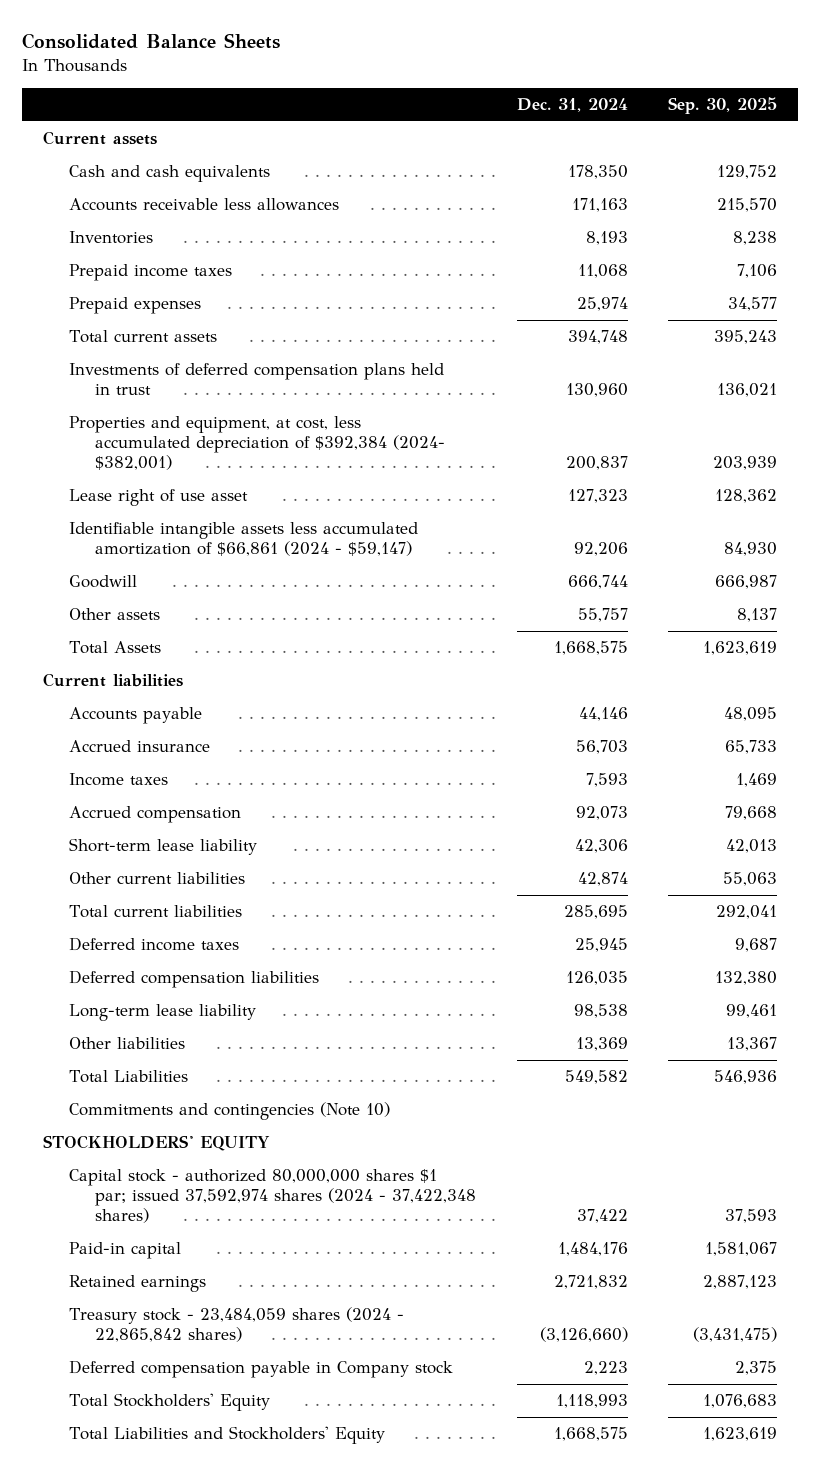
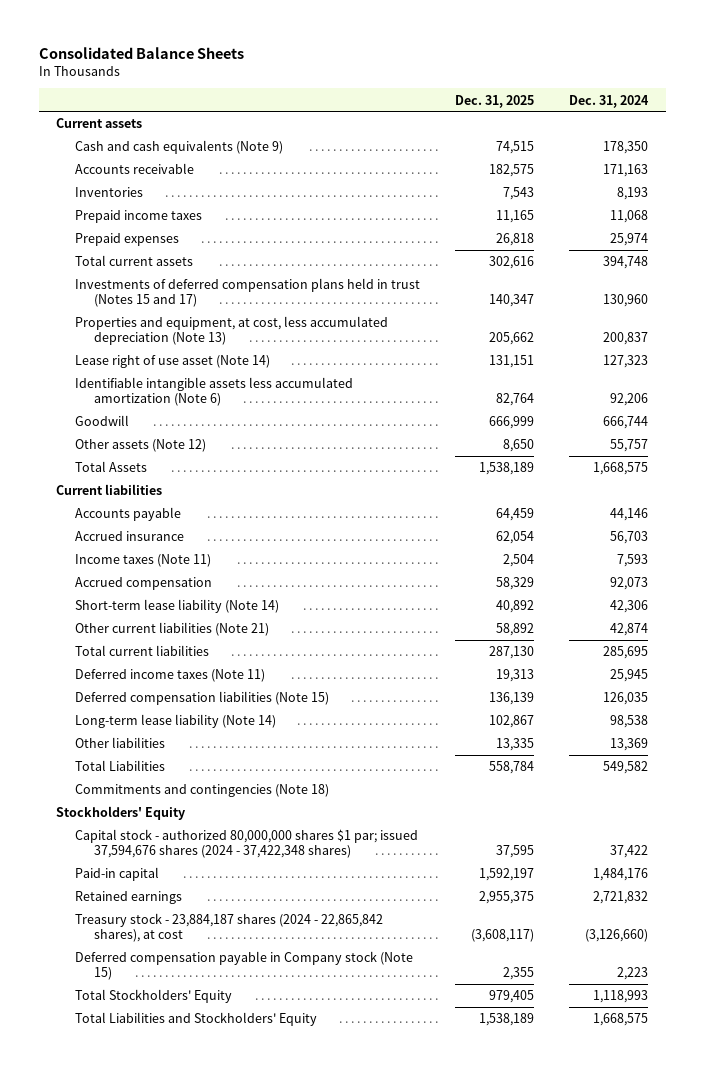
- | Dec. 31, 2024 | Sep. 30, 2025
+ | Dec. 31, 2025 | Dec. 31, 2024
- Cash and cash equivalents | 178,350 | 129,752
- Accounts receivable less allowances | 171,163 | 215,570
+ Cash and cash equivalents (Note 9) | 74,515 | 178,350
+ Accounts receivable | 182,575 | 171,163
- Investments of deferred compensation plans held in trust | 130,960 | 136,021
- Properties and equipment, at cost, less accumulated depreciation of $392,384 (2024- $382,001) | 200,837 | 203,939
- Lease right of use asset | 127,323 | 128,362
- Identifiable intangible assets less accumulated amortization of $66,861 (2024 - $59,147) | 92,206 | 84,930
+ Investments of deferred compensation plans held in trust (Notes 15 and 17) | 140,347 | 130,960
+ Properties and equipment, at cost, less accumulated depreciation (Note 13) | 205,662 | 200,837
+ Lease right of use asset (Note 14) | 131,151 | 127,323
+ Identifiable intangible assets less accumulated amortization (Note 6) | 82,764 | 92,206
- Other assets | 55,757 | 8,137
+ Other assets (Note 12) | 8,650 | 55,757
- Income taxes | 7,593 | 1,469
+ Income taxes (Note 11) | 2,504 | 7,593
- Short-term lease liability | 42,306 | 42,013
- Other current liabilities | 42,874 | 55,063
+ Short-term lease liability (Note 14) | 40,892 | 42,306
+ Other current liabilities (Note 21) | 58,892 | 42,874
- Deferred income taxes | 25,945 | 9,687
- Deferred compensation liabilities | 126,035 | 132,380
- Long-term lease liability | 98,538 | 99,461
+ Deferred income taxes (Note 11) | 19,313 | 25,945
+ Deferred compensation liabilities (Note 15) | 136,139 | 126,035
+ Long-term lease liability (Note 14) | 102,867 | 98,538
- Commitments and contingencies (Note 10)
- STOCKHOLDERS' EQUITY
- Capital stock - authorized 80,000,000 shares $1 par; issued 37,592,974 shares (2024 - 37,422,348 shares) | 37,422 | 37,593
+ Commitments and contingencies (Note 18)
+ Stockholders' Equity
+ Capital stock - authorized 80,000,000 shares $1 par; issued 37,594,676 shares (2024 - 37,422,348 shares) | 37,595 | 37,422
- Treasury stock - 23,484,059 shares (2024 - 22,865,842 shares) | (3,126,660) | (3,431,475)
- Deferred compensation payable in Company stock | 2,223 | 2,375
+ Treasury stock - 23,884,187 shares (2024 - 22,865,842 shares), at cost | (3,608,117) | (3,126,660)
+ Deferred compensation payable in Company stock (Note 15) | 2,355 | 2,223

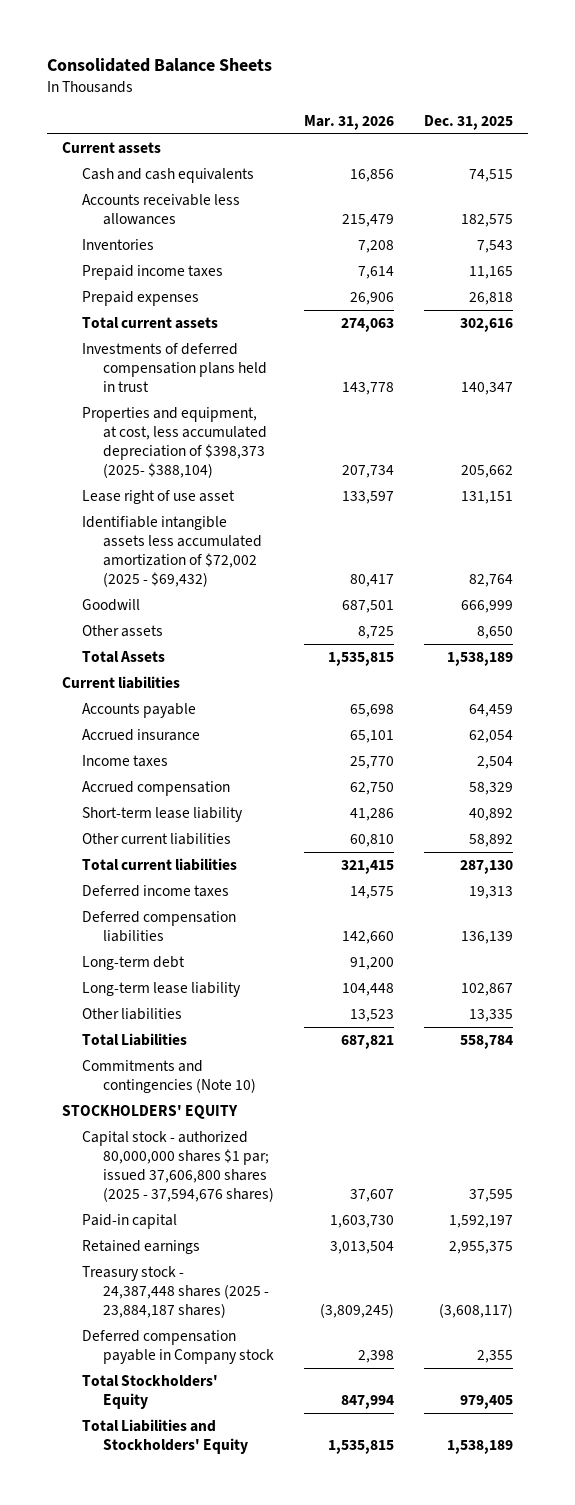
- | Dec. 31, 2025 | Dec. 31, 2024
+ | Mar. 31, 2026 | Dec. 31, 2025
- Cash and cash equivalents (Note 9) | 74,515 | 178,350
- Accounts receivable | 182,575 | 171,163
+ Cash and cash equivalents | 16,856 | 74,515
+ Accounts receivable less allowances | 215,479 | 182,575
- Investments of deferred compensation plans held in trust (Notes 15 and 17) | 140,347 | 130,960
- Properties and equipment, at cost, less accumulated depreciation (Note 13) | 205,662 | 200,837
- Lease right of use asset (Note 14) | 131,151 | 127,323
- Identifiable intangible assets less accumulated amortization (Note 6) | 82,764 | 92,206
+ Investments of deferred compensation plans held in trust | 143,778 | 140,347
+ Properties and equipment, at cost, less accumulated depreciation of $398,373 (2025- $388,104) | 207,734 | 205,662
+ Lease right of use asset | 133,597 | 131,151
+ Identifiable intangible assets less accumulated amortization of $72,002 (2025 - $69,432) | 80,417 | 82,764
- Other assets (Note 12) | 8,650 | 55,757
+ Other assets | 8,725 | 8,650
- Income taxes (Note 11) | 2,504 | 7,593
+ Income taxes | 25,770 | 2,504
- Short-term lease liability (Note 14) | 40,892 | 42,306
- Other current liabilities (Note 21) | 58,892 | 42,874
+ Short-term lease liability | 41,286 | 40,892
+ Other current liabilities | 60,810 | 58,892
- Deferred income taxes (Note 11) | 19,313 | 25,945
- Deferred compensation liabilities (Note 15) | 136,139 | 126,035
- Long-term lease liability (Note 14) | 102,867 | 98,538
+ Deferred income taxes | 14,575 | 19,313
+ Deferred compensation liabilities | 142,660 | 136,139
+ Long-term debt | 91,200 |
+ Long-term lease liability | 104,448 | 102,867
- Commitments and contingencies (Note 18)
- Stockholders' Equity
- Capital stock - authorized 80,000,000 shares $1 par; issued 37,594,676 shares (2024 - 37,422,348 shares) | 37,595 | 37,422
+ Commitments and contingencies (Note 10)
+ STOCKHOLDERS' EQUITY
+ Capital stock - authorized 80,000,000 shares $1 par; issued 37,606,800 shares (2025 - 37,594,676 shares) | 37,607 | 37,595
- Treasury stock - 23,884,187 shares (2024 - 22,865,842 shares), at cost | (3,608,117) | (3,126,660)
- Deferred compensation payable in Company stock (Note 15) | 2,355 | 2,223
+ Treasury stock - 24,387,448 shares (2025 - 23,884,187 shares) | (3,809,245) | (3,608,117)
+ Deferred compensation payable in Company stock | 2,398 | 2,355

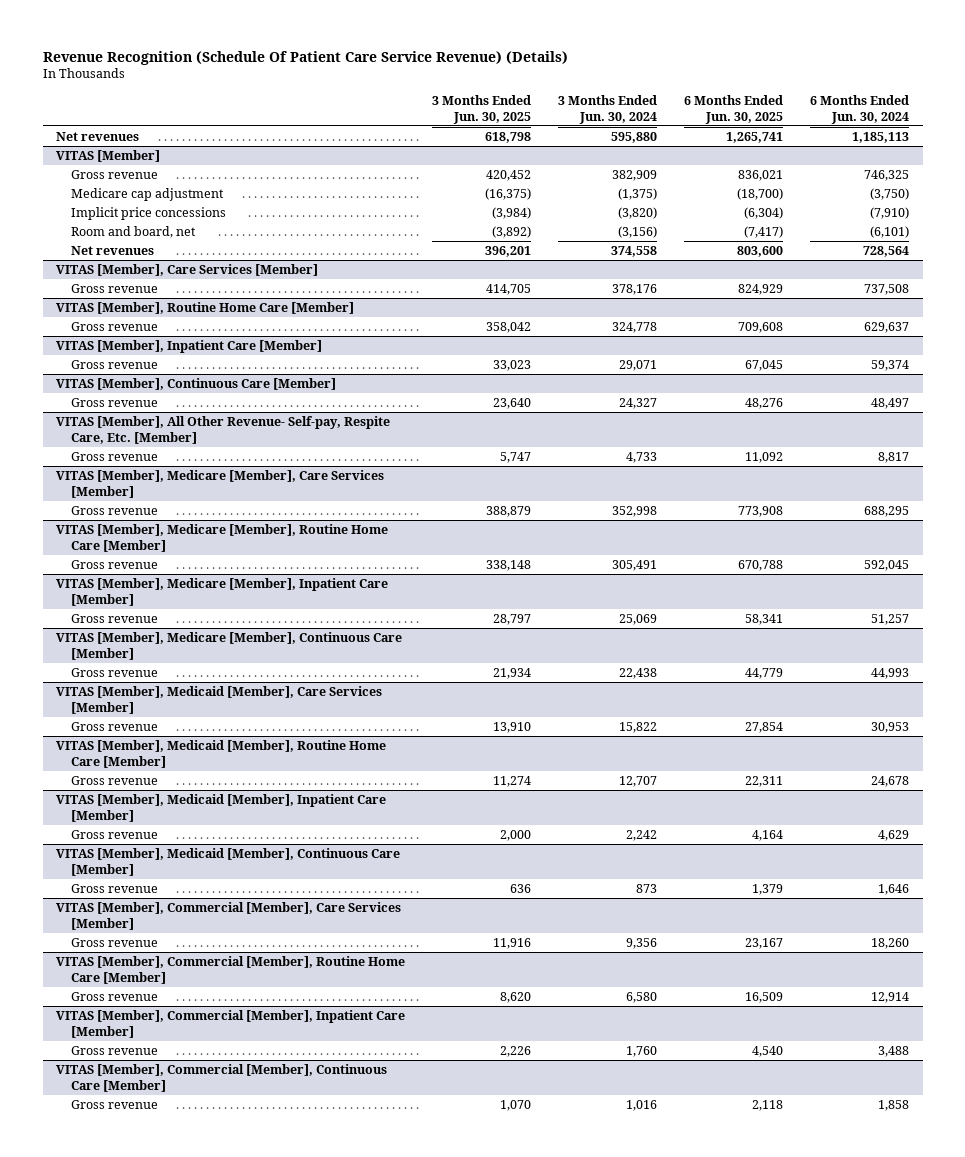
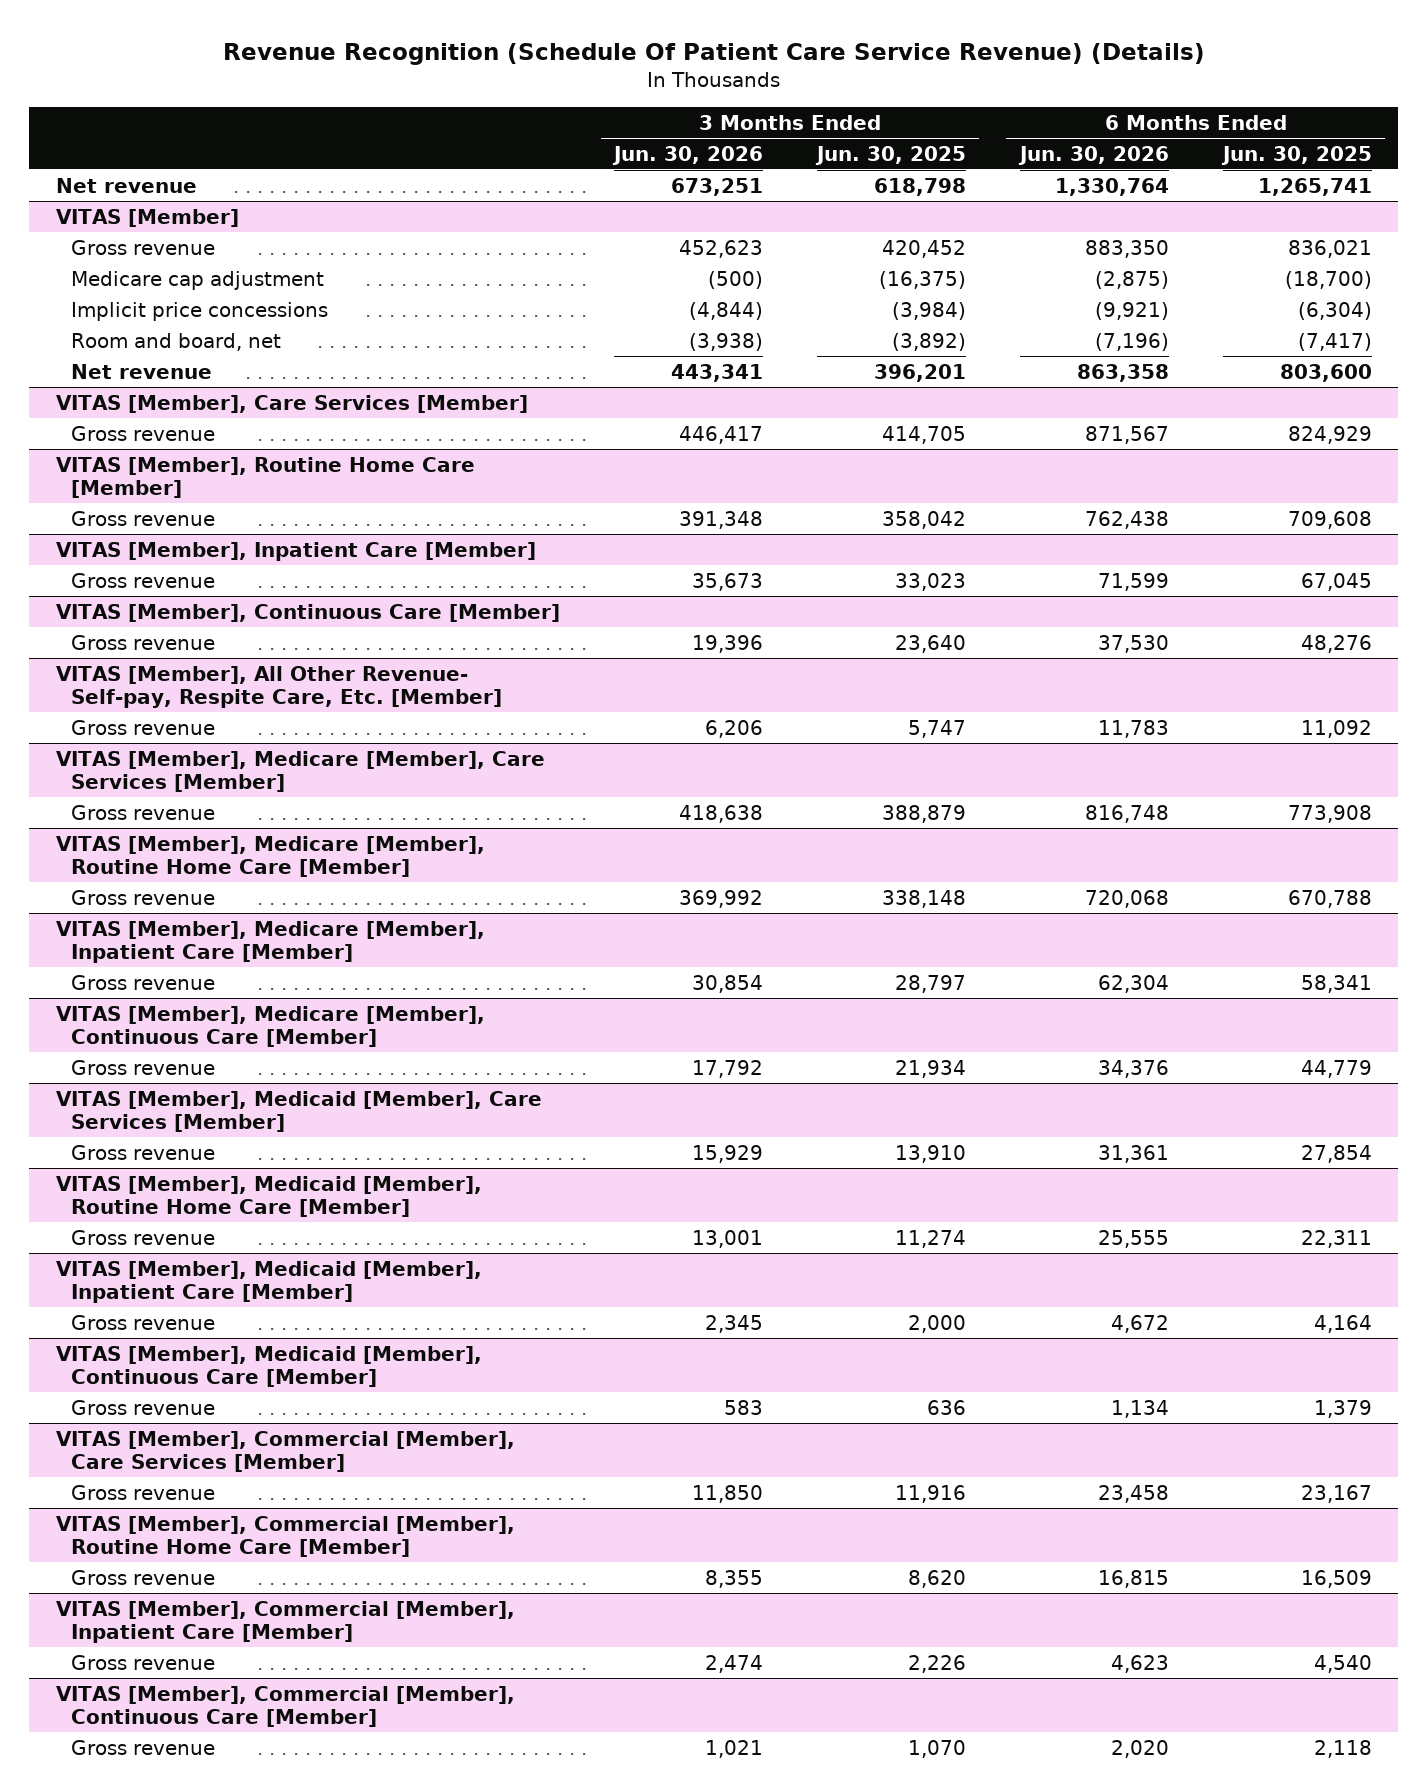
- | 3 Months Ended Jun. 30, 2025 | 3 Months Ended Jun. 30, 2024 | 6 Months Ended Jun. 30, 2025 | 6 Months Ended Jun. 30, 2024
+ | 3 Months Ended Jun. 30, 2026 | 3 Months Ended Jun. 30, 2025 | 6 Months Ended Jun. 30, 2026 | 6 Months Ended Jun. 30, 2025
- Net revenues | 618,798 | 595,880 | 1,265,741 | 1,185,113
+ Net revenue | 673,251 | 618,798 | 1,330,764 | 1,265,741
@ VITAS [Member]
- Net revenues | 396,201 | 374,558 | 803,600 | 728,564
+ Net revenue | 443,341 | 396,201 | 863,358 | 803,600

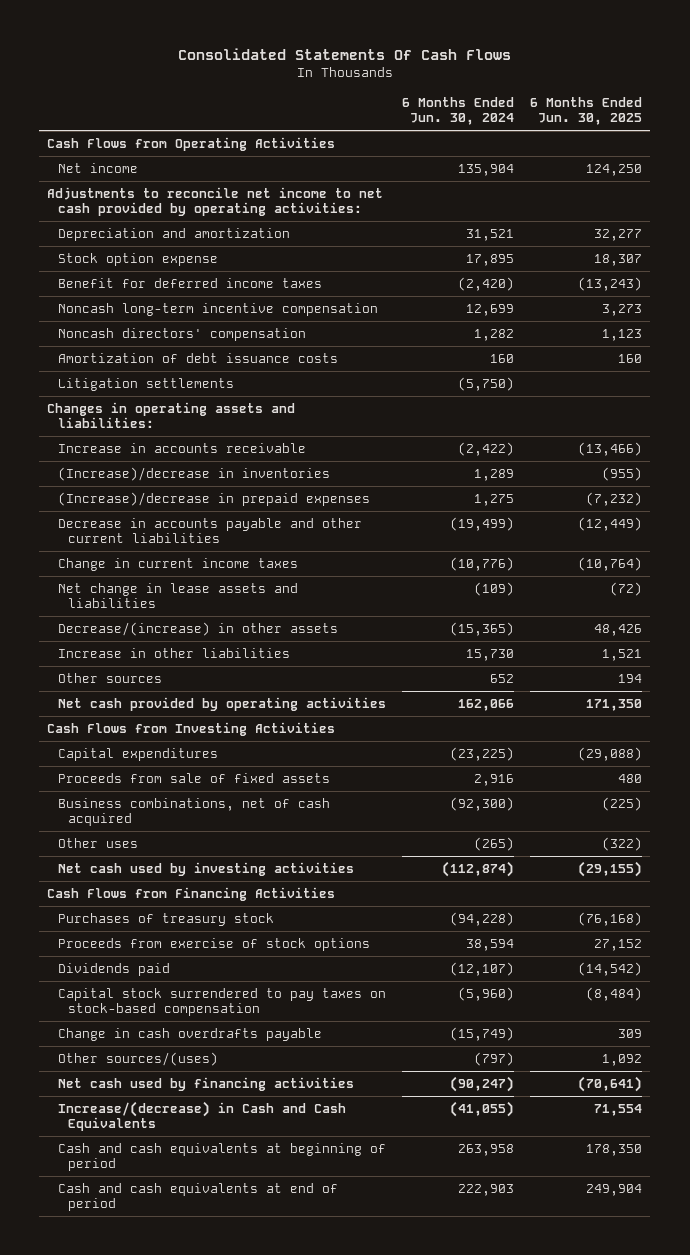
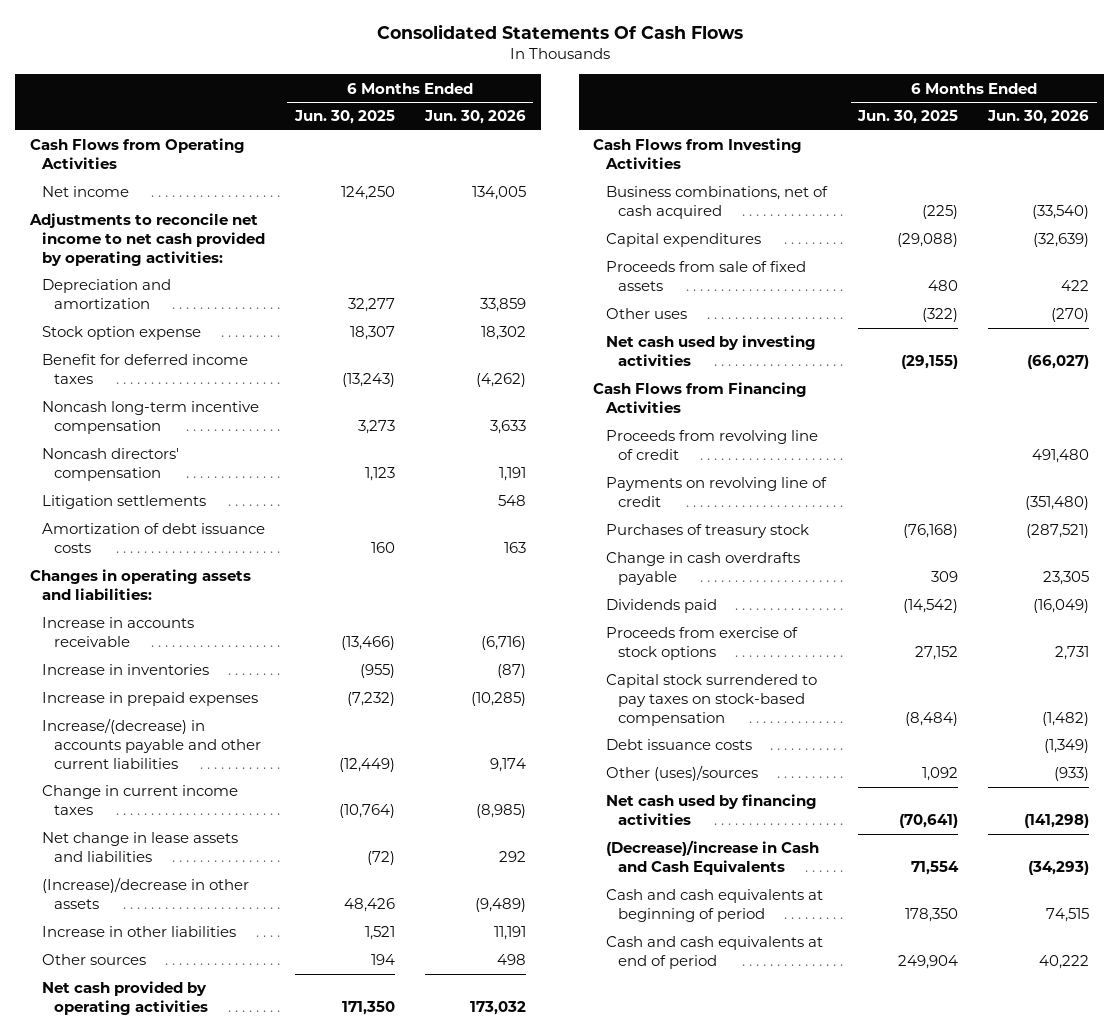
- | 6 Months Ended Jun. 30, 2024 | 6 Months Ended Jun. 30, 2025
+ | 6 Months Ended Jun. 30, 2025 | 6 Months Ended Jun. 30, 2026
moved down: Amortization of debt issuance costs | 160 | 163
- (Increase)/decrease in inventories | 1,289 | (955)
- (Increase)/decrease in prepaid expenses | 1,275 | (7,232)
- Decrease in accounts payable and other current liabilities | (19,499) | (12,449)
+ Increase in inventories | (955) | (87)
+ Increase in prepaid expenses | (7,232) | (10,285)
+ Increase/(decrease) in accounts payable and other current liabilities | (12,449) | 9,174
- Decrease/(increase) in other assets | (15,365) | 48,426
+ (Increase)/decrease in other assets | 48,426 | (9,489)
moved up: Business combinations, net of cash acquired | (225) | (33,540)
+ Proceeds from revolving line of credit | | 491,480
+ Payments on revolving line of credit | | (351,480)
moved up: Change in cash overdrafts payable | 309 | 23,305
moved down: Proceeds from exercise of stock options | 27,152 | 2,731
- Other sources/(uses) | (797) | 1,092
+ Debt issuance costs | | (1,349)
+ Other (uses)/sources | 1,092 | (933)
- Increase/(decrease) in Cash and Cash Equivalents | (41,055) | 71,554
+ (Decrease)/increase in Cash and Cash Equivalents | 71,554 | (34,293)

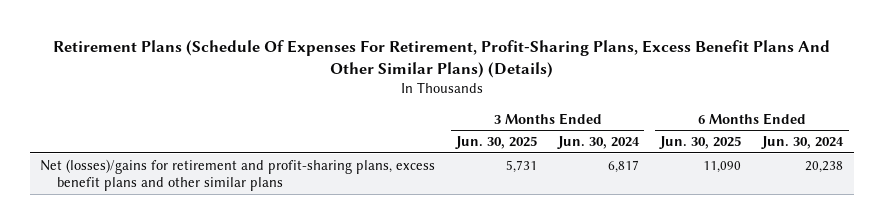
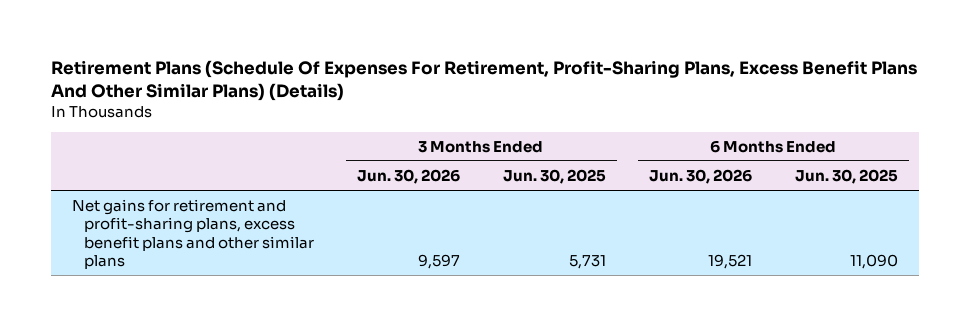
- | 3 Months Ended Jun. 30, 2025 | 3 Months Ended Jun. 30, 2024 | 6 Months Ended Jun. 30, 2025 | 6 Months Ended Jun. 30, 2024
+ | 3 Months Ended Jun. 30, 2026 | 3 Months Ended Jun. 30, 2025 | 6 Months Ended Jun. 30, 2026 | 6 Months Ended Jun. 30, 2025
- Net (losses)/gains for retirement and profit-sharing plans, excess benefit plans and other similar plans | 5,731 | 6,817 | 11,090 | 20,238
+ Net gains for retirement and profit-sharing plans, excess benefit plans and other similar plans | 9,597 | 5,731 | 19,521 | 11,090

